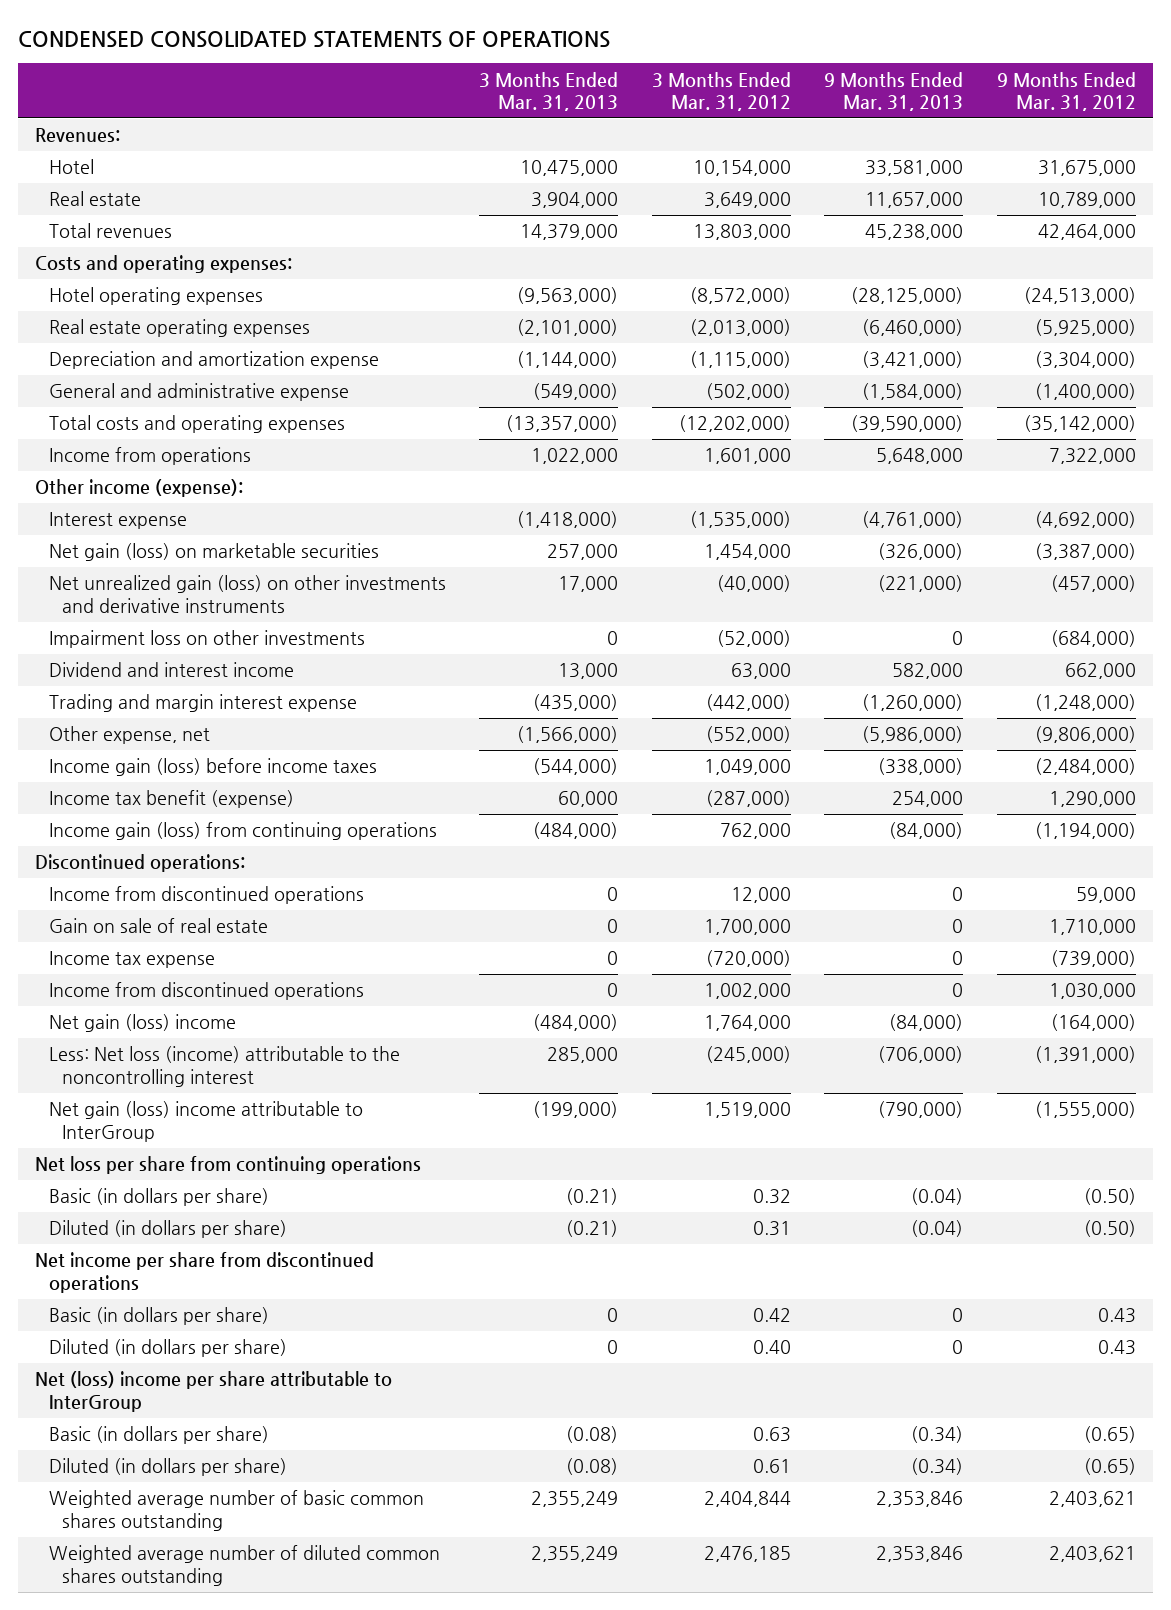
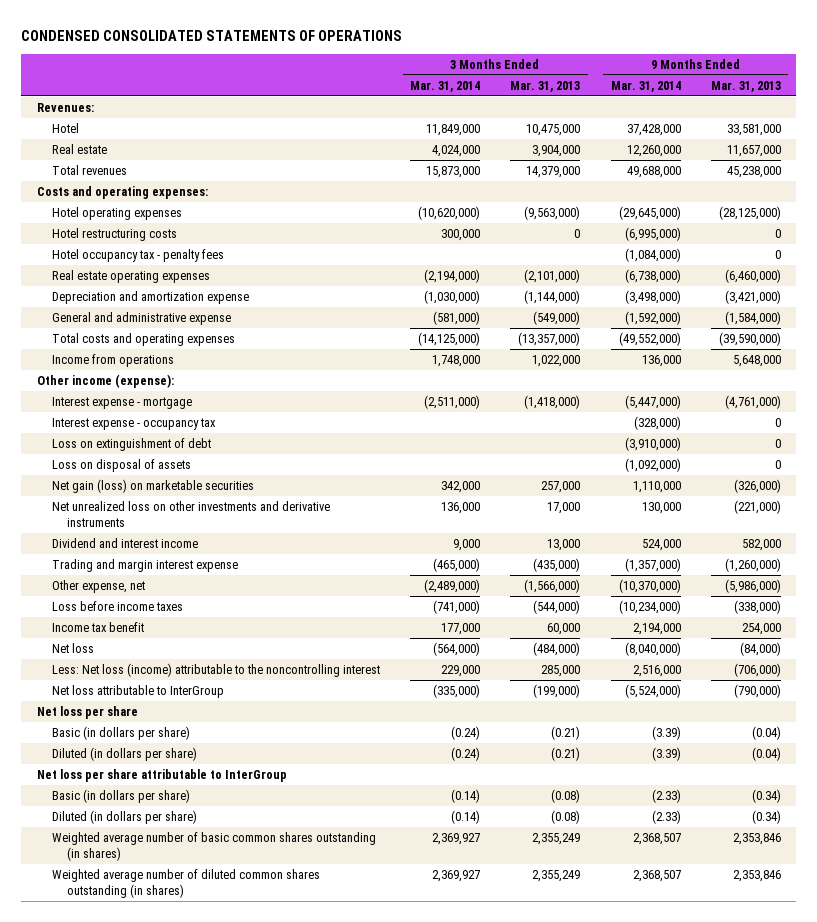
- | 3 Months Ended Mar. 31, 2013 | 3 Months Ended Mar. 31, 2012 | 9 Months Ended Mar. 31, 2013 | 9 Months Ended Mar. 31, 2012
+ | 3 Months Ended Mar. 31, 2014 | 3 Months Ended Mar. 31, 2013 | 9 Months Ended Mar. 31, 2014 | 9 Months Ended Mar. 31, 2013
+ Hotel restructuring costs | 300,000 | 0 | (6,995,000) | 0
+ Hotel occupancy tax - penalty fees | | | (1,084,000) | 0
- Interest expense | (1,418,000) | (1,535,000) | (4,761,000) | (4,692,000)
+ Interest expense - mortgage | (2,511,000) | (1,418,000) | (5,447,000) | (4,761,000)
+ Interest expense - occupancy tax | | | (328,000) | 0
+ Loss on extinguishment of debt | | | (3,910,000) | 0
+ Loss on disposal of assets | | | (1,092,000) | 0
- Net unrealized gain (loss) on other investments and derivative instruments | 17,000 | (40,000) | (221,000) | (457,000)
- Impairment loss on other investments | 0 | (52,000) | 0 | (684,000)
+ Net unrealized loss on other investments and derivative instruments | 136,000 | 17,000 | 130,000 | (221,000)
- Income gain (loss) before income taxes | (544,000) | 1,049,000 | (338,000) | (2,484,000)
- Income tax benefit (expense) | 60,000 | (287,000) | 254,000 | 1,290,000
- Income gain (loss) from continuing operations | (484,000) | 762,000 | (84,000) | (1,194,000)
- Discontinued operations:
- Income from discontinued operations | 0 | 12,000 | 0 | 59,000
- Gain on sale of real estate | 0 | 1,700,000 | 0 | 1,710,000
- Income tax expense | 0 | (720,000) | 0 | (739,000)
- Income from discontinued operations | 0 | 1,002,000 | 0 | 1,030,000
- Net gain (loss) income | (484,000) | 1,764,000 | (84,000) | (164,000)
+ Loss before income taxes | (741,000) | (544,000) | (10,234,000) | (338,000)
+ Income tax benefit | 177,000 | 60,000 | 2,194,000 | 254,000
+ Net loss | (564,000) | (484,000) | (8,040,000) | (84,000)
- Net gain (loss) income attributable to InterGroup | (199,000) | 1,519,000 | (790,000) | (1,555,000)
- Net loss per share from continuing operations
+ Net loss attributable to InterGroup | (335,000) | (199,000) | (5,524,000) | (790,000)
+ Net loss per share
- Net income per share from discontinued operations
- Basic (in dollars per share) | 0 | 0.42 | 0 | 0.43
- Diluted (in dollars per share) | 0 | 0.40 | 0 | 0.43
- Net (loss) income per share attributable to InterGroup
+ Net loss per share attributable to InterGroup
- Weighted average number of basic common shares outstanding | 2,355,249 | 2,404,844 | 2,353,846 | 2,403,621
- Weighted average number of diluted common shares outstanding | 2,355,249 | 2,476,185 | 2,353,846 | 2,403,621
+ Weighted average number of basic common shares outstanding (in shares) | 2,369,927 | 2,355,249 | 2,368,507 | 2,353,846
+ Weighted average number of diluted common shares outstanding (in shares) | 2,369,927 | 2,355,249 | 2,368,507 | 2,353,846

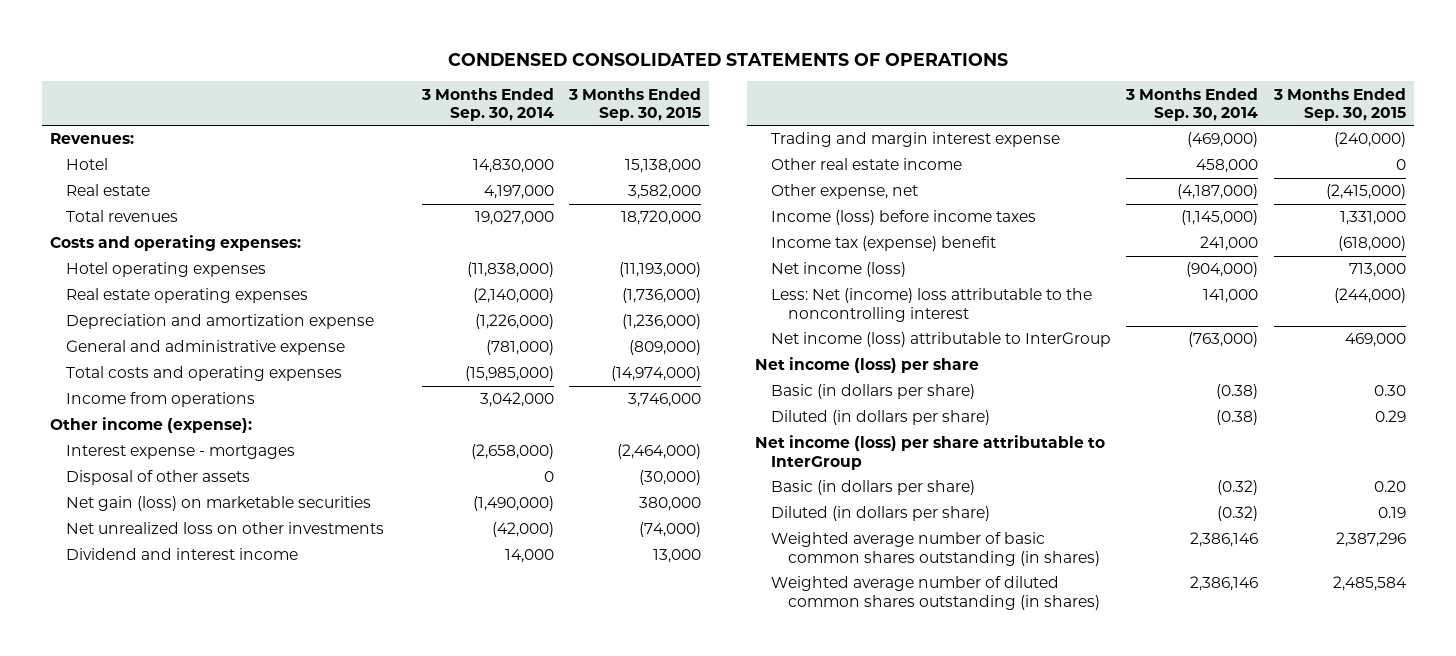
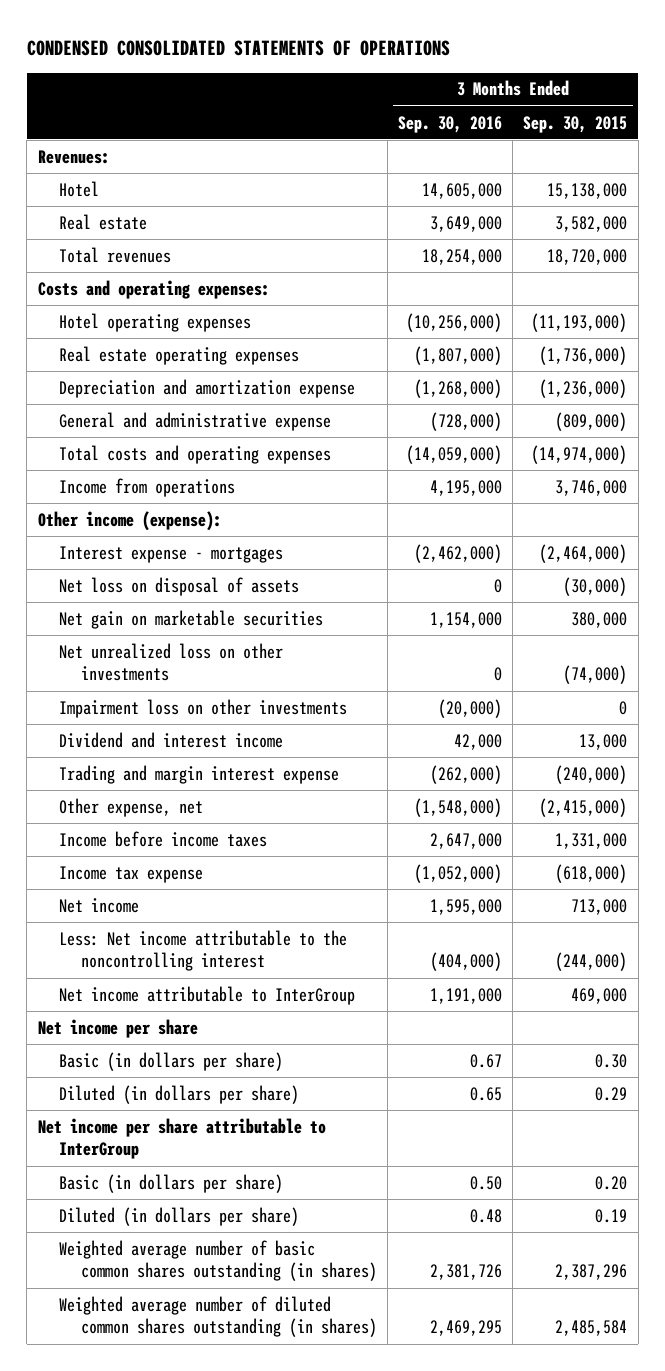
- | 3 Months Ended Sep. 30, 2014 | 3 Months Ended Sep. 30, 2015
+ | 3 Months Ended Sep. 30, 2016 | 3 Months Ended Sep. 30, 2015
- Disposal of other assets | 0 | (30,000)
- Net gain (loss) on marketable securities | (1,490,000) | 380,000
+ Net loss on disposal of assets | 0 | (30,000)
+ Net gain on marketable securities | 1,154,000 | 380,000
+ Impairment loss on other investments | (20,000) | 0
- Other real estate income | 458,000 | 0
- Income (loss) before income taxes | (1,145,000) | 1,331,000
- Income tax (expense) benefit | 241,000 | (618,000)
- Net income (loss) | (904,000) | 713,000
- Less: Net (income) loss attributable to the noncontrolling interest | 141,000 | (244,000)
- Net income (loss) attributable to InterGroup | (763,000) | 469,000
- Net income (loss) per share
+ Income before income taxes | 2,647,000 | 1,331,000
+ Income tax expense | (1,052,000) | (618,000)
+ Net income | 1,595,000 | 713,000
+ Less: Net income attributable to the noncontrolling interest | (404,000) | (244,000)
+ Net income attributable to InterGroup | 1,191,000 | 469,000
+ Net income per share
- Net income (loss) per share attributable to InterGroup
+ Net income per share attributable to InterGroup

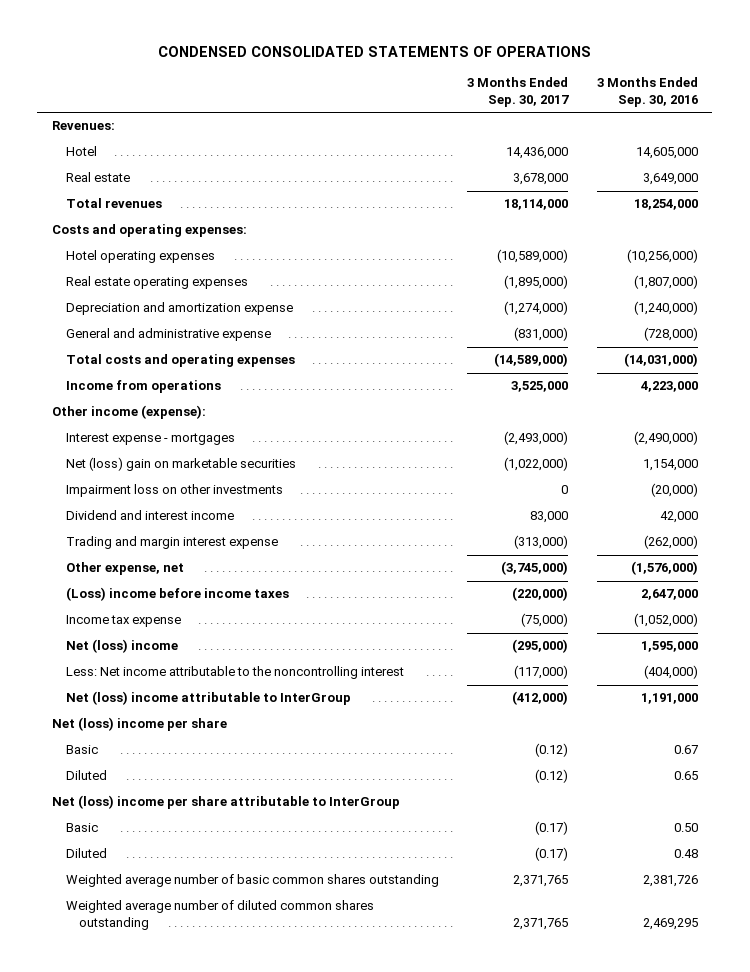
- | 3 Months Ended Sep. 30, 2016 | 3 Months Ended Sep. 30, 2015
+ | 3 Months Ended Sep. 30, 2017 | 3 Months Ended Sep. 30, 2016
- Depreciation and amortization expense | (1,268,000) | (1,236,000)
+ Depreciation and amortization expense | (1,274,000) | (1,240,000)
- Total costs and operating expenses | (14,059,000) | (14,974,000)
- Income from operations | 4,195,000 | 3,746,000
+ Total costs and operating expenses | (14,589,000) | (14,031,000)
+ Income from operations | 3,525,000 | 4,223,000
- Interest expense - mortgages | (2,462,000) | (2,464,000)
- Net loss on disposal of assets | 0 | (30,000)
- Net gain on marketable securities | 1,154,000 | 380,000
- Net unrealized loss on other investments | 0 | (74,000)
+ Interest expense - mortgages | (2,493,000) | (2,490,000)
+ Net (loss) gain on marketable securities | (1,022,000) | 1,154,000
- Other expense, net | (1,548,000) | (2,415,000)
- Income before income taxes | 2,647,000 | 1,331,000
+ Other expense, net | (3,745,000) | (1,576,000)
+ (Loss) income before income taxes | (220,000) | 2,647,000
- Net income | 1,595,000 | 713,000
+ Net (loss) income | (295,000) | 1,595,000
- Net income attributable to InterGroup | 1,191,000 | 469,000
- Net income per share
- Basic (in dollars per share) | 0.67 | 0.30
- Diluted (in dollars per share) | 0.65 | 0.29
- Net income per share attributable to InterGroup
- Basic (in dollars per share) | 0.50 | 0.20
- Diluted (in dollars per share) | 0.48 | 0.19
- Weighted average number of basic common shares outstanding (in shares) | 2,381,726 | 2,387,296
- Weighted average number of diluted common shares outstanding (in shares) | 2,469,295 | 2,485,584
+ Net (loss) income attributable to InterGroup | (412,000) | 1,191,000
+ Net (loss) income per share
+ Basic | (0.12) | 0.67
+ Diluted | (0.12) | 0.65
+ Net (loss) income per share attributable to InterGroup
+ Basic | (0.17) | 0.50
+ Diluted | (0.17) | 0.48
+ Weighted average number of basic common shares outstanding | 2,371,765 | 2,381,726
+ Weighted average number of diluted common shares outstanding | 2,371,765 | 2,469,295

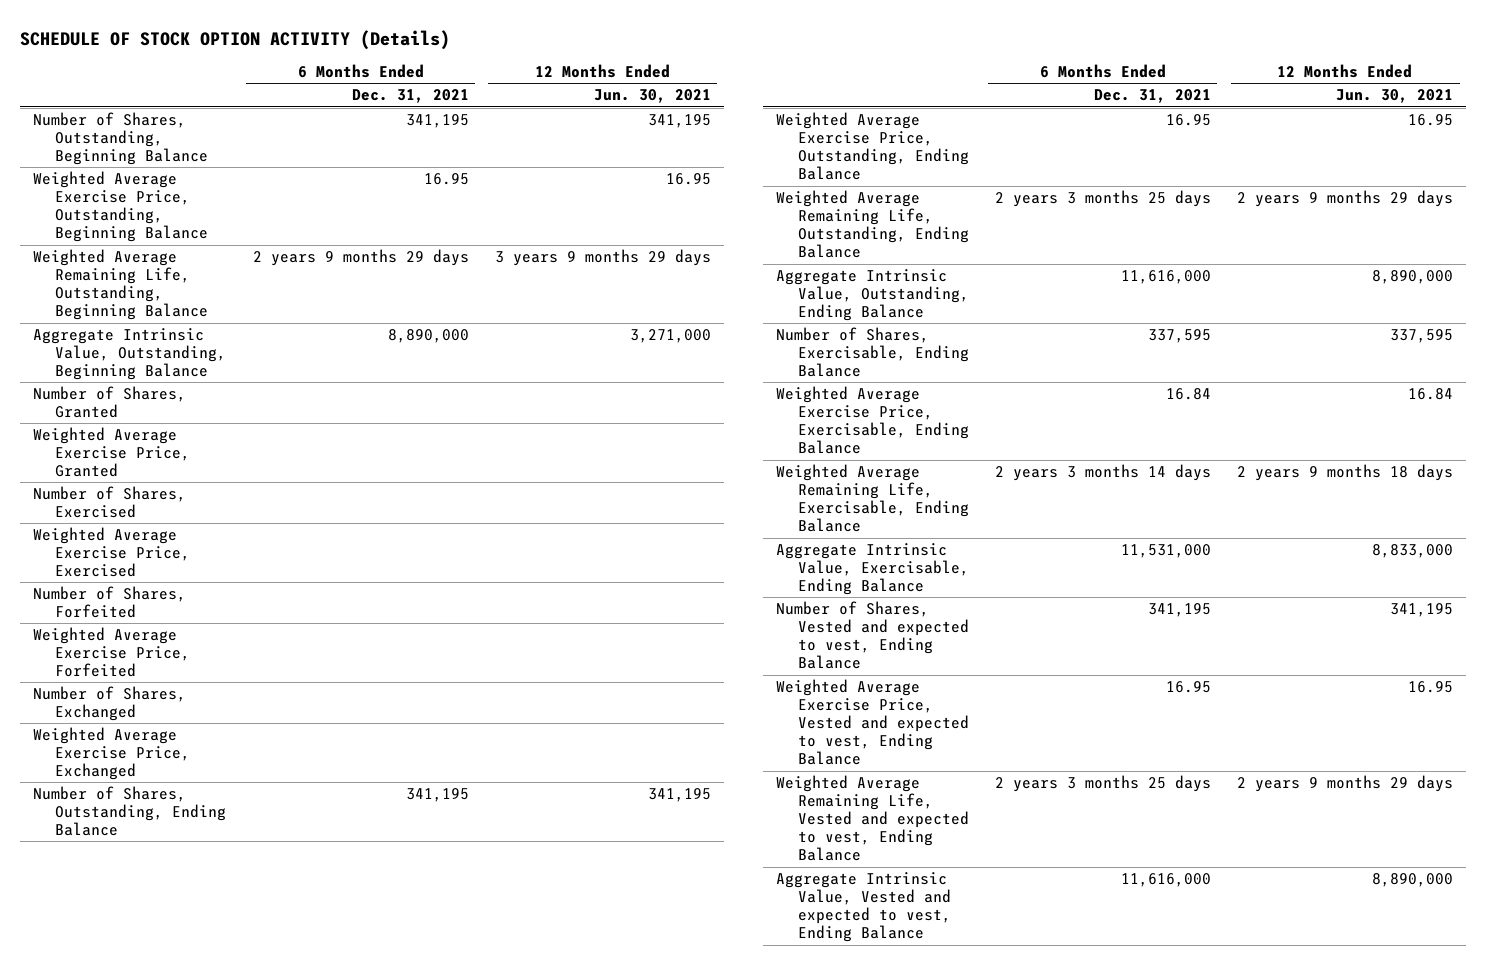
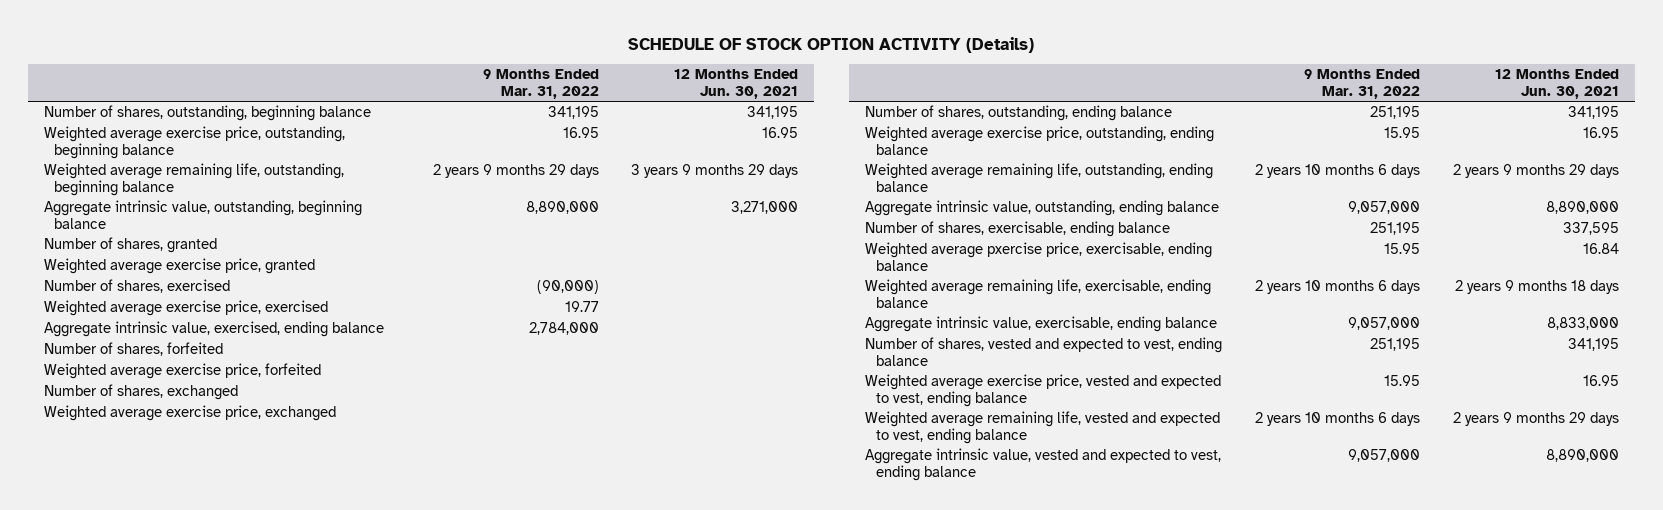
- | 6 Months Ended Dec. 31, 2021 | 12 Months Ended Jun. 30, 2021
+ | 9 Months Ended Mar. 31, 2022 | 12 Months Ended Jun. 30, 2021
- Number of Shares, Outstanding, Beginning Balance | 341,195 | 341,195
- Weighted Average Exercise Price, Outstanding, Beginning Balance | 16.95 | 16.95
- Weighted Average Remaining Life, Outstanding, Beginning Balance | 2 years 9 months 29 days | 3 years 9 months 29 days
- Aggregate Intrinsic Value, Outstanding, Beginning Balance | 8,890,000 | 3,271,000
- Number of Shares, Granted
- Weighted Average Exercise Price, Granted
- Number of Shares, Exercised
- Weighted Average Exercise Price, Exercised
- Number of Shares, Forfeited
- Weighted Average Exercise Price, Forfeited
- Number of Shares, Exchanged
- Weighted Average Exercise Price, Exchanged
- Number of Shares, Outstanding, Ending Balance | 341,195 | 341,195
- Weighted Average Exercise Price, Outstanding, Ending Balance | 16.95 | 16.95
- Weighted Average Remaining Life, Outstanding, Ending Balance | 2 years 3 months 25 days | 2 years 9 months 29 days
- Aggregate Intrinsic Value, Outstanding, Ending Balance | 11,616,000 | 8,890,000
- Number of Shares, Exercisable, Ending Balance | 337,595 | 337,595
- Weighted Average Exercise Price, Exercisable, Ending Balance | 16.84 | 16.84
- Weighted Average Remaining Life, Exercisable, Ending Balance | 2 years 3 months 14 days | 2 years 9 months 18 days
- Aggregate Intrinsic Value, Exercisable, Ending Balance | 11,531,000 | 8,833,000
- Number of Shares, Vested and expected to vest, Ending Balance | 341,195 | 341,195
- Weighted Average Exercise Price, Vested and expected to vest, Ending Balance | 16.95 | 16.95
- Weighted Average Remaining Life, Vested and expected to vest, Ending Balance | 2 years 3 months 25 days | 2 years 9 months 29 days
- Aggregate Intrinsic Value, Vested and expected to vest, Ending Balance | 11,616,000 | 8,890,000
+ Number of shares, outstanding, beginning balance | 341,195 | 341,195
+ Weighted average exercise price, outstanding, beginning balance | 16.95 | 16.95
+ Weighted average remaining life, outstanding, beginning balance | 2 years 9 months 29 days | 3 years 9 months 29 days
+ Aggregate intrinsic value, outstanding, beginning balance | 8,890,000 | 3,271,000
+ Number of shares, granted
+ Weighted average exercise price, granted
+ Number of shares, exercised | (90,000) |
+ Weighted average exercise price, exercised | 19.77 |
+ Aggregate intrinsic value, exercised, ending balance | 2,784,000 |
+ Number of shares, forfeited
+ Weighted average exercise price, forfeited
+ Number of shares, exchanged
+ Weighted average exercise price, exchanged
+ Number of shares, outstanding, ending balance | 251,195 | 341,195
+ Weighted average exercise price, outstanding, ending balance | 15.95 | 16.95
+ Weighted average remaining life, outstanding, ending balance | 2 years 10 months 6 days | 2 years 9 months 29 days
+ Aggregate intrinsic value, outstanding, ending balance | 9,057,000 | 8,890,000
+ Number of shares, exercisable, ending balance | 251,195 | 337,595
+ Weighted average pxercise price, exercisable, ending balance | 15.95 | 16.84
+ Weighted average remaining life, exercisable, ending balance | 2 years 10 months 6 days | 2 years 9 months 18 days
+ Aggregate intrinsic value, exercisable, ending balance | 9,057,000 | 8,833,000
+ Number of shares, vested and expected to vest, ending balance | 251,195 | 341,195
+ Weighted average exercise price, vested and expected to vest, ending balance | 15.95 | 16.95
+ Weighted average remaining life, vested and expected to vest, ending balance | 2 years 10 months 6 days | 2 years 9 months 29 days
+ Aggregate intrinsic value, vested and expected to vest, ending balance | 9,057,000 | 8,890,000

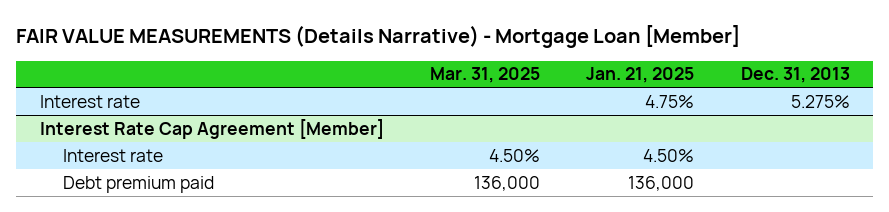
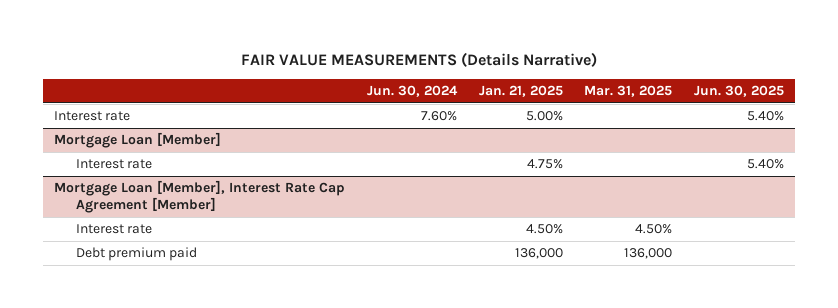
- FAIR VALUE MEASUREMENTS (Details Narrative) - Mortgage Loan [Member]
+ FAIR VALUE MEASUREMENTS (Details Narrative)
- | Mar. 31, 2025 | Jan. 21, 2025 | Dec. 31, 2013
+ | Jun. 30, 2024 | Jan. 21, 2025 | Mar. 31, 2025 | Jun. 30, 2025
+ Interest rate | 7.60% | 5.00% | | 5.40%
+ Mortgage Loan [Member]
- Interest Rate Cap Agreement [Member]
+ Mortgage Loan [Member], Interest Rate Cap Agreement [Member]

